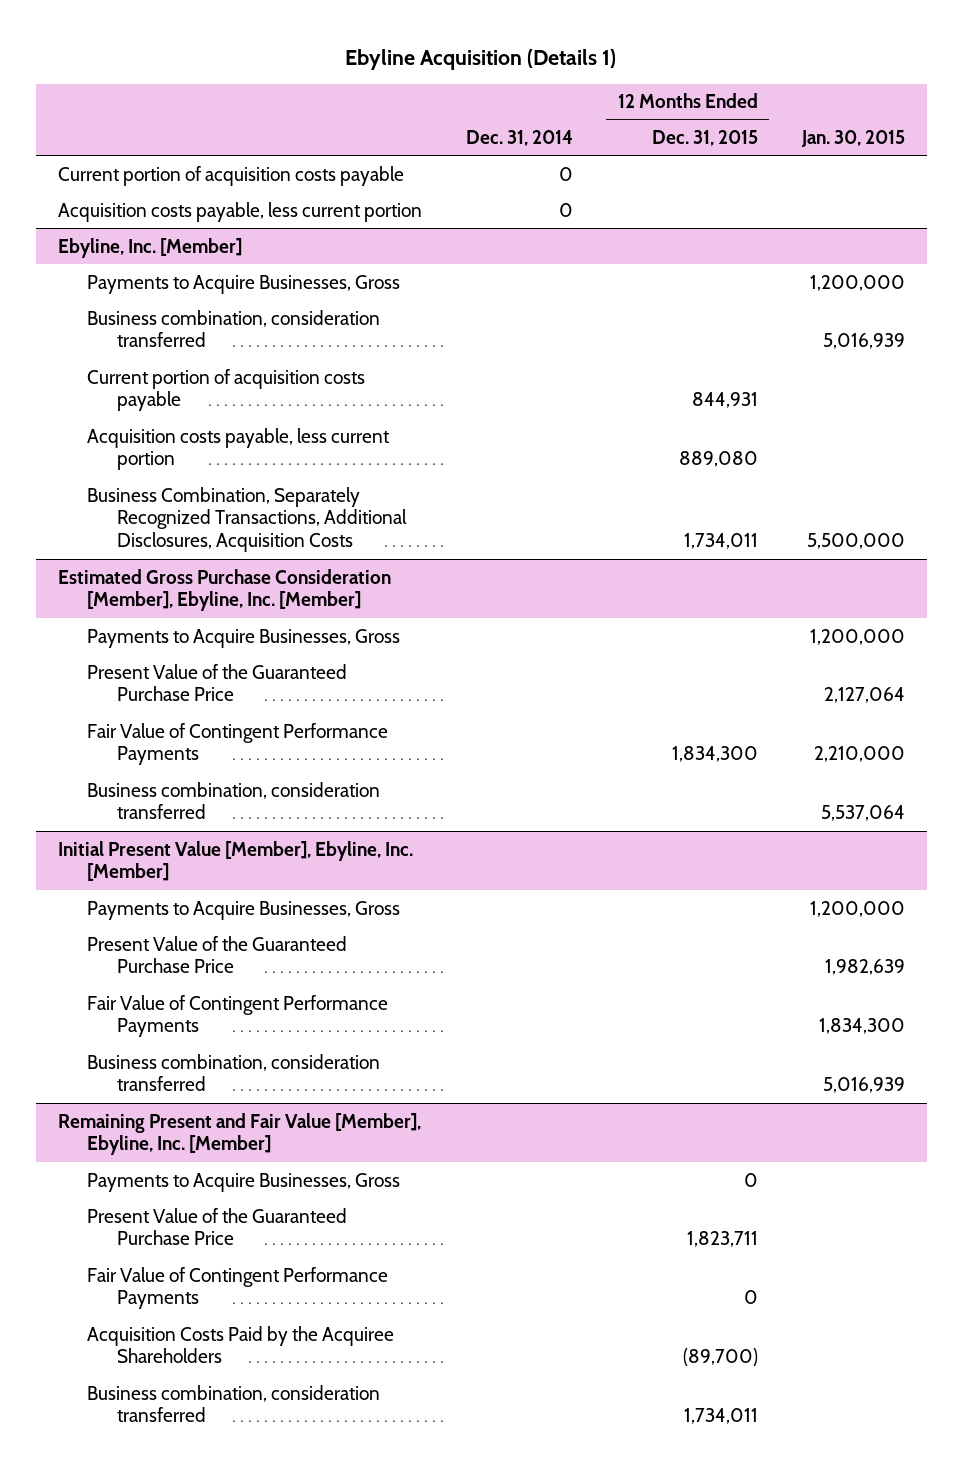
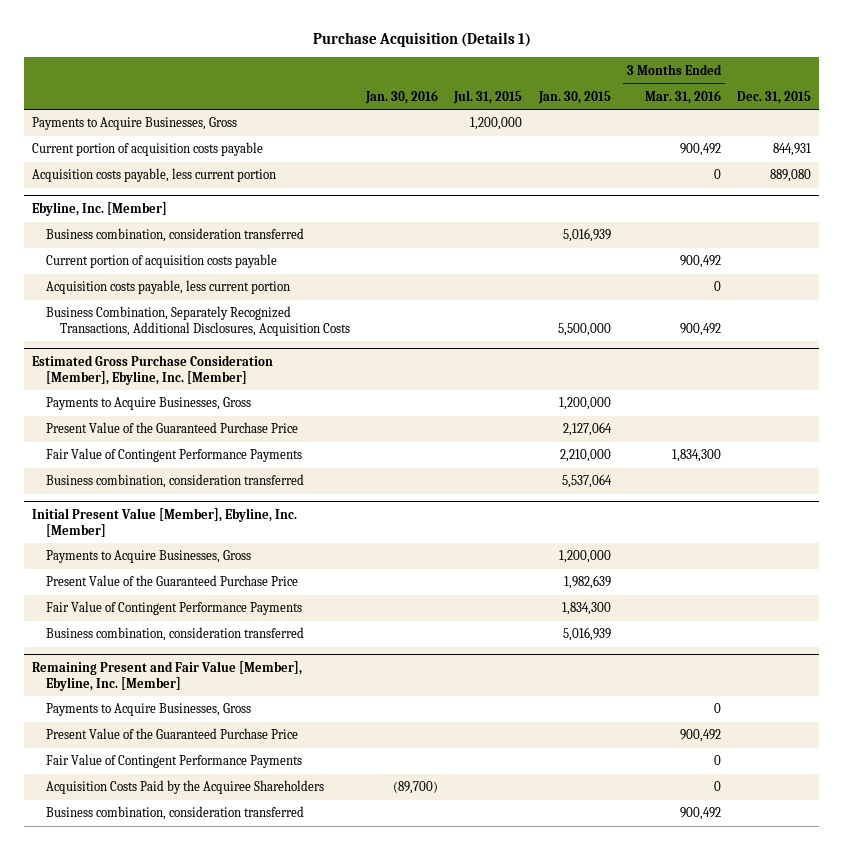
- Ebyline Acquisition (Details 1)
+ Purchase Acquisition (Details 1)
- | Dec. 31, 2014 | 12 Months Ended Dec. 31, 2015 | Jan. 30, 2015
+ | Jan. 30, 2016 | Jul. 31, 2015 | Jan. 30, 2015 | 3 Months Ended Mar. 31, 2016 | Dec. 31, 2015
+ Payments to Acquire Businesses, Gross | | 1,200,000 | | |
@ Ebyline, Inc. [Member]
- Payments to Acquire Businesses, Gross | | | 1,200,000

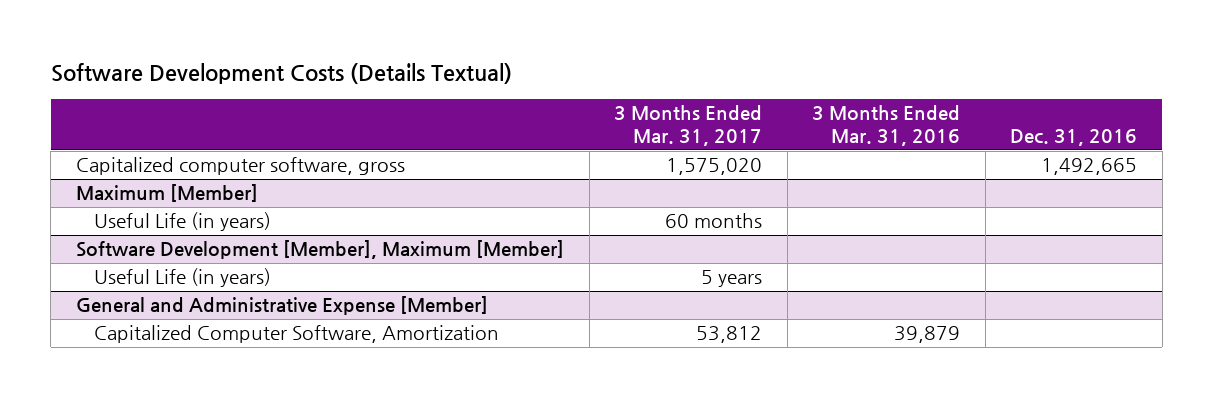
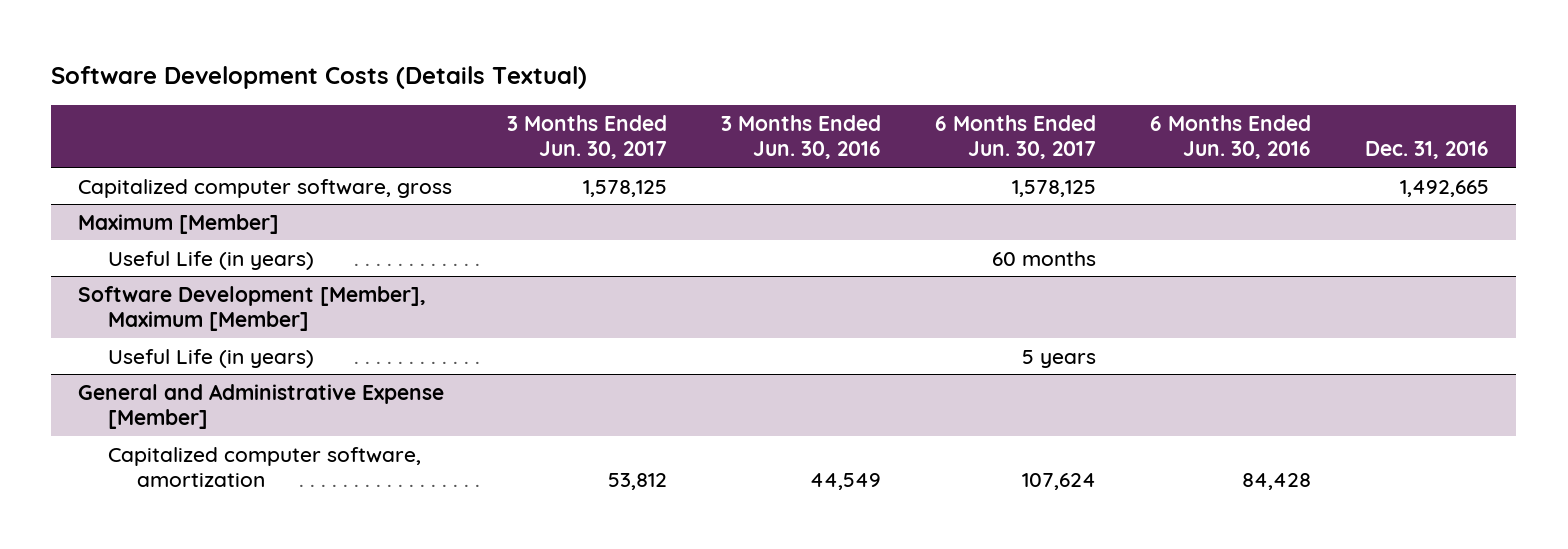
- | 3 Months Ended Mar. 31, 2017 | 3 Months Ended Mar. 31, 2016 | Dec. 31, 2016
+ | 3 Months Ended Jun. 30, 2017 | 3 Months Ended Jun. 30, 2016 | 6 Months Ended Jun. 30, 2017 | 6 Months Ended Jun. 30, 2016 | Dec. 31, 2016
@ General and Administrative Expense [Member]
- Capitalized Computer Software, Amortization | 53,812 | 39,879 |
+ Capitalized computer software, amortization | 53,812 | 44,549 | 107,624 | 84,428 |

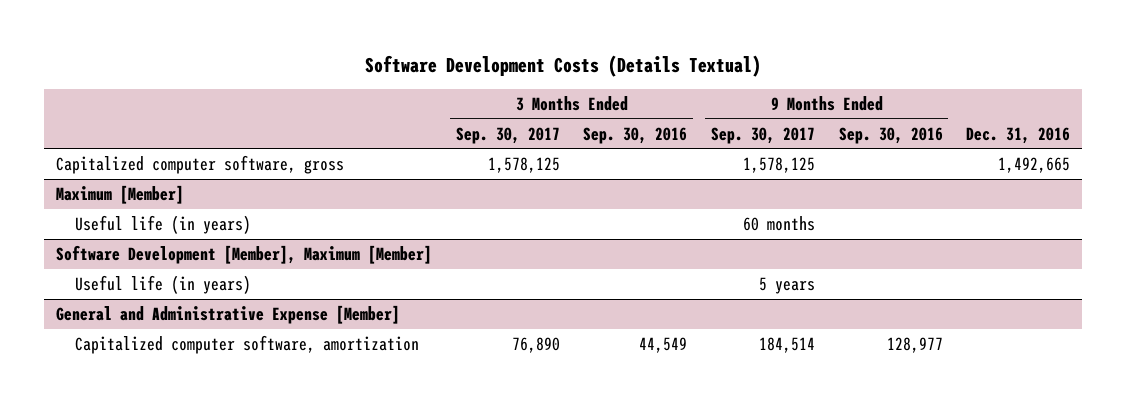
- | 3 Months Ended Jun. 30, 2017 | 3 Months Ended Jun. 30, 2016 | 6 Months Ended Jun. 30, 2017 | 6 Months Ended Jun. 30, 2016 | Dec. 31, 2016
+ | 3 Months Ended Sep. 30, 2017 | 3 Months Ended Sep. 30, 2016 | 9 Months Ended Sep. 30, 2017 | 9 Months Ended Sep. 30, 2016 | Dec. 31, 2016
@ Maximum [Member]
- Useful Life (in years) | | | 60 months | |
+ Useful life (in years) | | | 60 months | |
@ Software Development [Member], Maximum [Member]
- Useful Life (in years) | | | 5 years | |
+ Useful life (in years) | | | 5 years | |

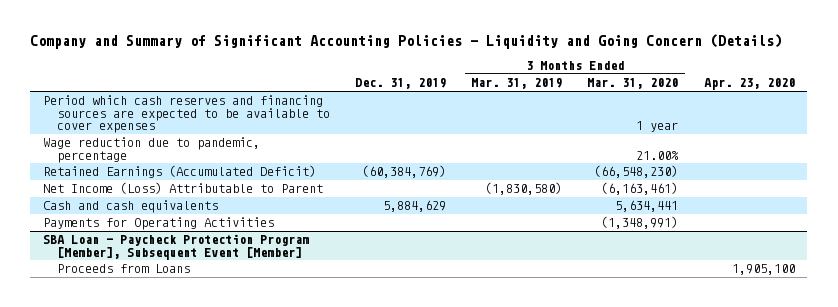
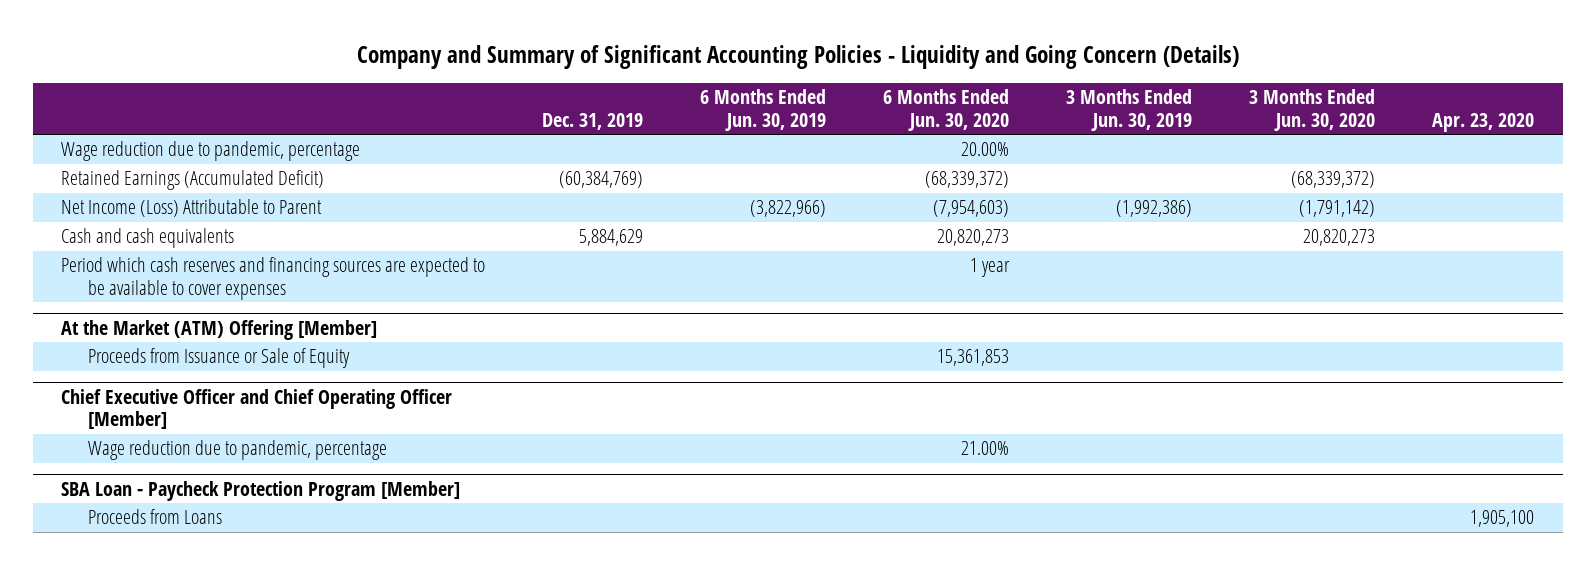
- | Dec. 31, 2019 | 3 Months Ended Mar. 31, 2019 | 3 Months Ended Mar. 31, 2020 | Apr. 23, 2020
+ | Dec. 31, 2019 | 6 Months Ended Jun. 30, 2019 | 6 Months Ended Jun. 30, 2020 | 3 Months Ended Jun. 30, 2019 | 3 Months Ended Jun. 30, 2020 | Apr. 23, 2020
- Payments for Operating Activities | | | (1,348,991) |
- SBA Loan - Paycheck Protection Program [Member], Subsequent Event [Member]
moved down: Period which cash reserves and financing sources are expected to be available to cover expenses | | | 1 year | | |
+ At the Market (ATM) Offering [Member]
+ Proceeds from Issuance or Sale of Equity | | | 15,361,853 | | |
+ Chief Executive Officer and Chief Operating Officer [Member]
+ Wage reduction due to pandemic, percentage | | | 21.00% | | |
+ SBA Loan - Paycheck Protection Program [Member]

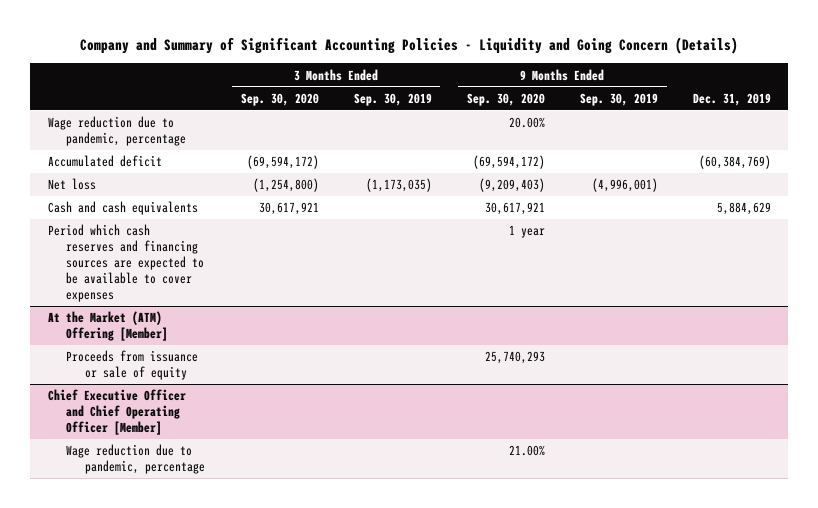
- | Dec. 31, 2019 | 6 Months Ended Jun. 30, 2019 | 6 Months Ended Jun. 30, 2020 | 3 Months Ended Jun. 30, 2019 | 3 Months Ended Jun. 30, 2020 | Apr. 23, 2020
+ | 3 Months Ended Sep. 30, 2020 | 3 Months Ended Sep. 30, 2019 | 9 Months Ended Sep. 30, 2020 | 9 Months Ended Sep. 30, 2019 | Dec. 31, 2019
- Retained Earnings (Accumulated Deficit) | (60,384,769) | | (68,339,372) | | (68,339,372) |
- Net Income (Loss) Attributable to Parent | | (3,822,966) | (7,954,603) | (1,992,386) | (1,791,142) |
+ Accumulated deficit | (69,594,172) | | (69,594,172) | | (60,384,769)
+ Net loss | (1,254,800) | (1,173,035) | (9,209,403) | (4,996,001) |
@ At the Market (ATM) Offering [Member]
- Proceeds from Issuance or Sale of Equity | | | 15,361,853 | | |
+ Proceeds from issuance or sale of equity | | | 25,740,293 | |
- SBA Loan - Paycheck Protection Program [Member]
- Proceeds from Loans | | | | | | 1,905,100

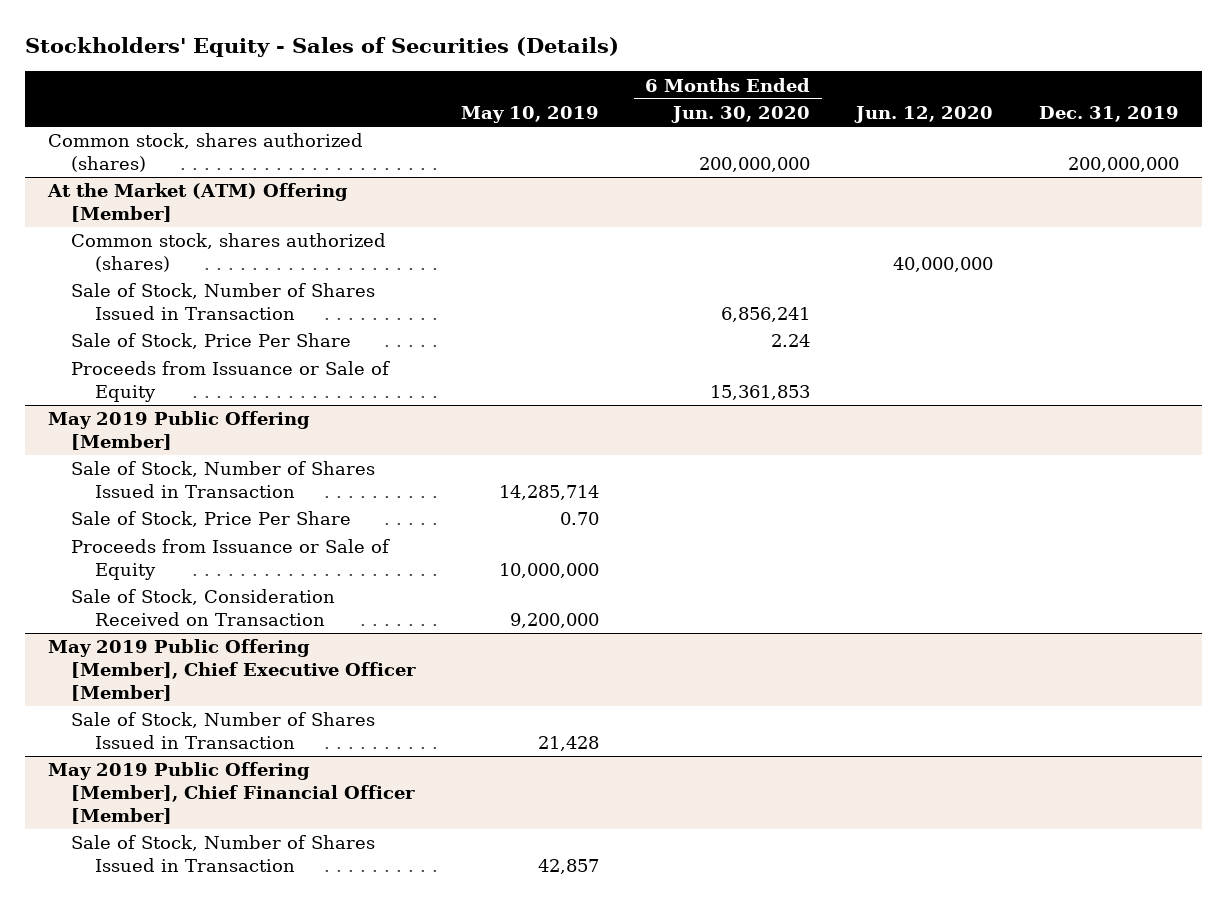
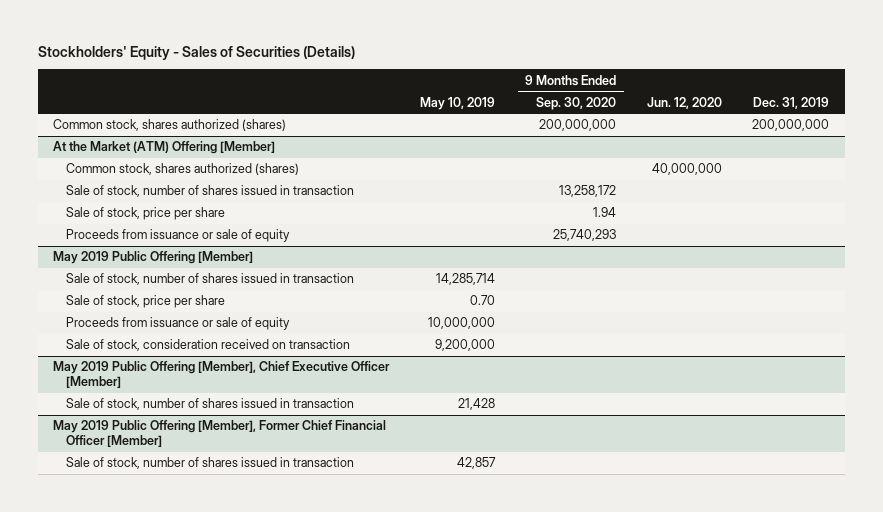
- | May 10, 2019 | 6 Months Ended Jun. 30, 2020 | Jun. 12, 2020 | Dec. 31, 2019
+ | May 10, 2019 | 9 Months Ended Sep. 30, 2020 | Jun. 12, 2020 | Dec. 31, 2019
@ At the Market (ATM) Offering [Member]
- Sale of Stock, Number of Shares Issued in Transaction | | 6,856,241 | |
- Sale of Stock, Price Per Share | | 2.24 | |
- Proceeds from Issuance or Sale of Equity | | 15,361,853 | |
+ Sale of stock, number of shares issued in transaction | | 13,258,172 | |
+ Sale of stock, price per share | | 1.94 | |
+ Proceeds from issuance or sale of equity | | 25,740,293 | |
@ May 2019 Public Offering [Member]
- Sale of Stock, Number of Shares Issued in Transaction | 14,285,714 | | |
- Sale of Stock, Price Per Share | 0.70 | | |
- Proceeds from Issuance or Sale of Equity | 10,000,000 | | |
- Sale of Stock, Consideration Received on Transaction | 9,200,000 | | |
+ Sale of stock, number of shares issued in transaction | 14,285,714 | | |
+ Sale of stock, price per share | 0.70 | | |
+ Proceeds from issuance or sale of equity | 10,000,000 | | |
+ Sale of stock, consideration received on transaction | 9,200,000 | | |
@ May 2019 Public Offering [Member], Chief Executive Officer [Member]
- Sale of Stock, Number of Shares Issued in Transaction | 21,428 | | |
- May 2019 Public Offering [Member], Chief Financial Officer [Member]
- Sale of Stock, Number of Shares Issued in Transaction | 42,857 | | |
@ May 2019 Public Offering [Member], Chief Executive Officer [Member]
+ Sale of stock, number of shares issued in transaction | 21,428 | | |
+ May 2019 Public Offering [Member], Former Chief Financial Officer [Member]
+ Sale of stock, number of shares issued in transaction | 42,857 | | |

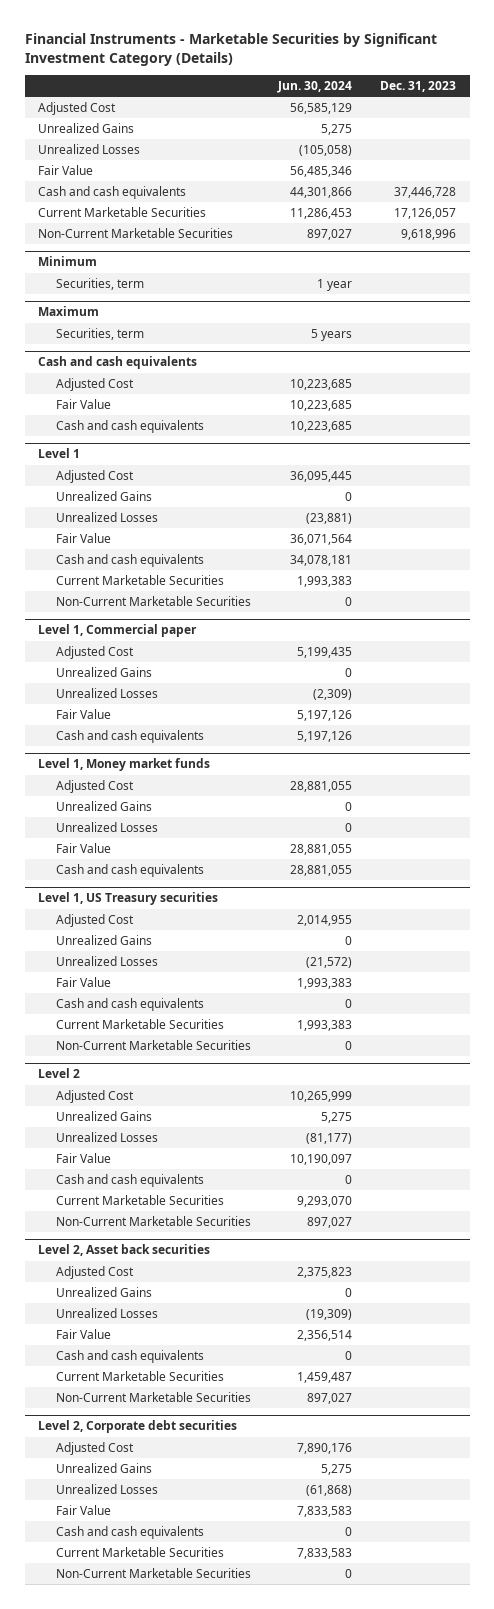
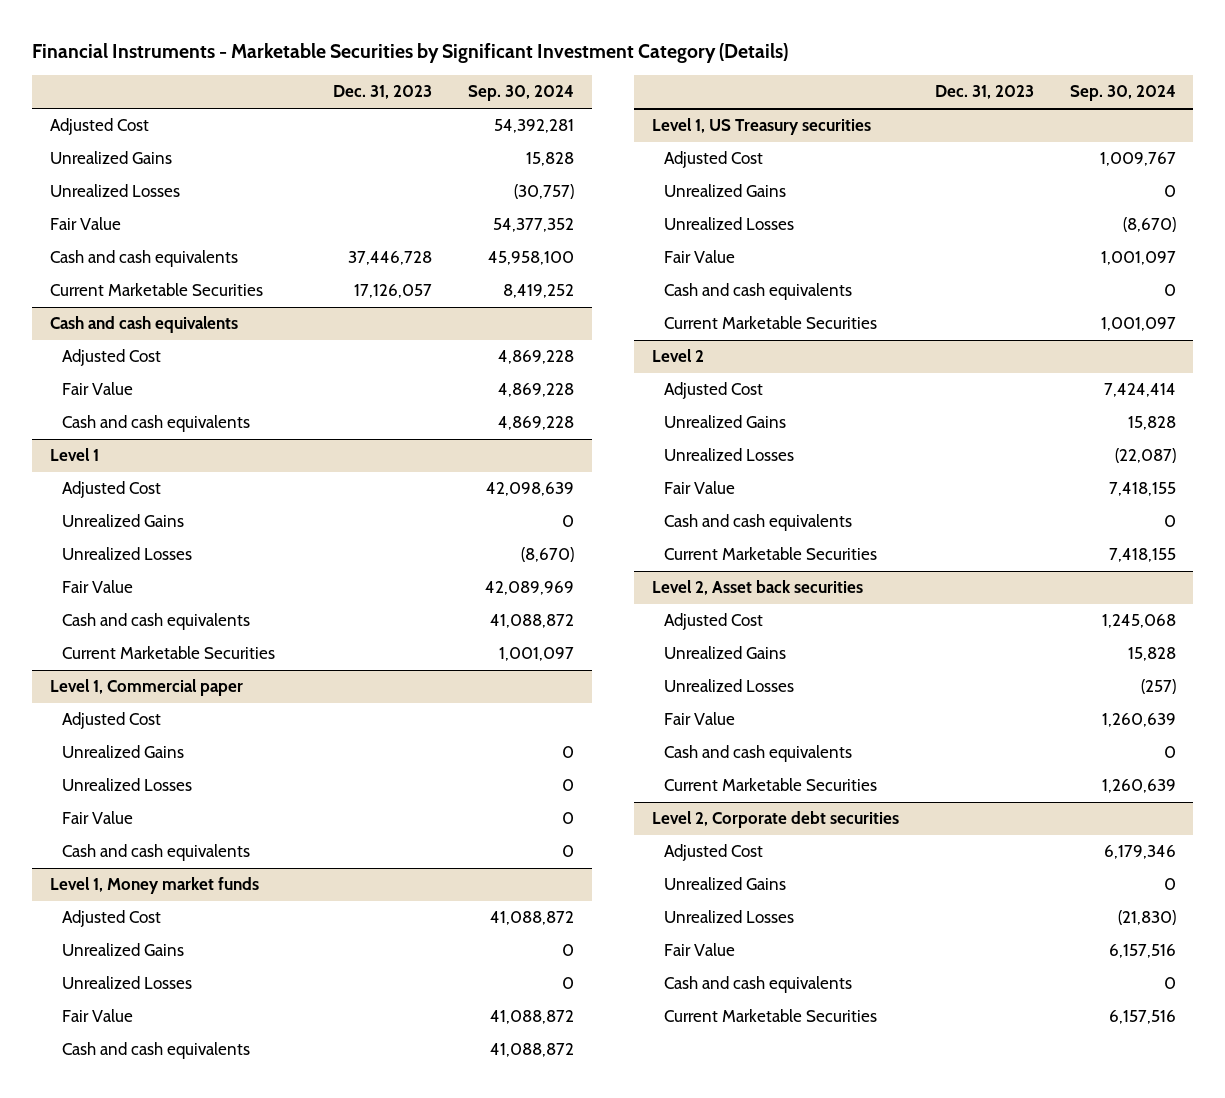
- | Jun. 30, 2024 | Dec. 31, 2023
+ | Dec. 31, 2023 | Sep. 30, 2024
- Non-Current Marketable Securities | 897,027 | 9,618,996
- Minimum
- Securities, term | 1 year |
- Maximum
- Securities, term | 5 years |
@ Level 1
- Non-Current Marketable Securities | 0 |
@ Level 1, US Treasury securities
- Non-Current Marketable Securities | 0 |
@ Level 2
- Non-Current Marketable Securities | 897,027 |
@ Level 2, Asset back securities
- Non-Current Marketable Securities | 897,027 |
@ Level 2, Corporate debt securities
- Non-Current Marketable Securities | 0 |

